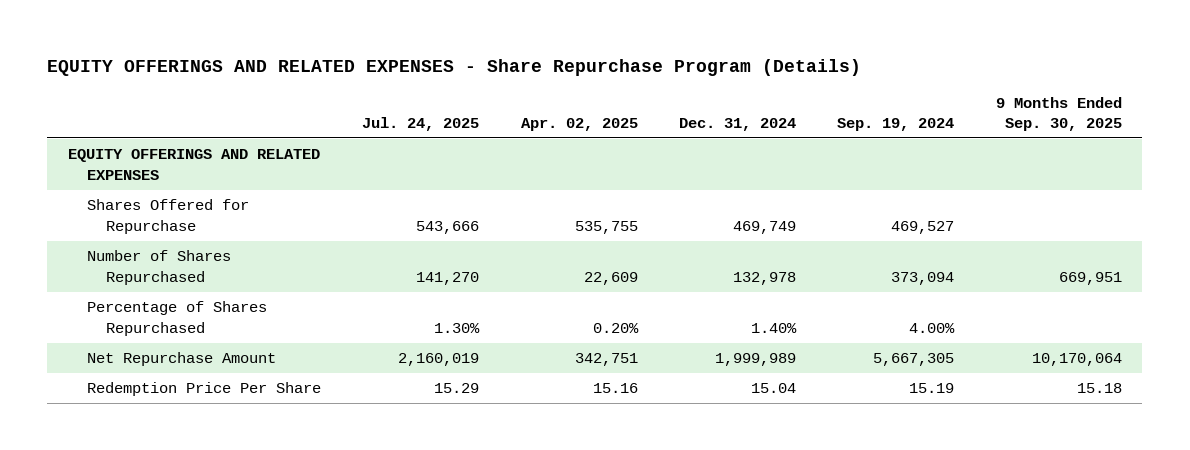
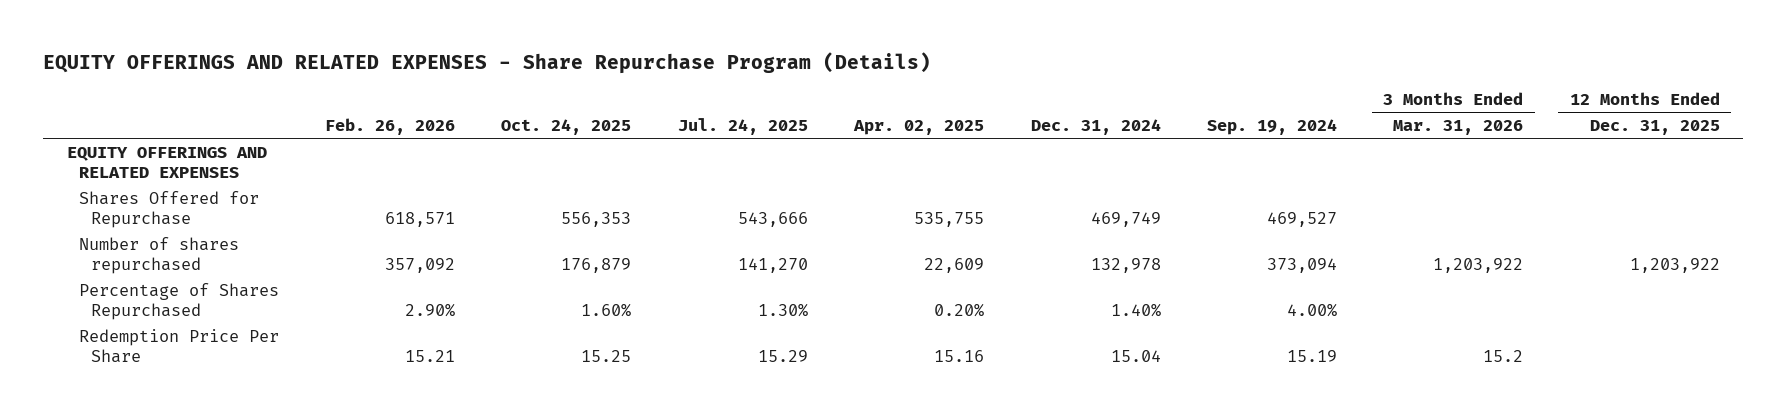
- | Jul. 24, 2025 | Apr. 02, 2025 | Dec. 31, 2024 | Sep. 19, 2024 | 9 Months Ended Sep. 30, 2025
+ | Feb. 26, 2026 | Oct. 24, 2025 | Jul. 24, 2025 | Apr. 02, 2025 | Dec. 31, 2024 | Sep. 19, 2024 | 3 Months Ended Mar. 31, 2026 | 12 Months Ended Dec. 31, 2025
- Number of Shares Repurchased | 141,270 | 22,609 | 132,978 | 373,094 | 669,951
+ Number of shares repurchased | 357,092 | 176,879 | 141,270 | 22,609 | 132,978 | 373,094 | 1,203,922 | 1,203,922
- Net Repurchase Amount | 2,160,019 | 342,751 | 1,999,989 | 5,667,305 | 10,170,064

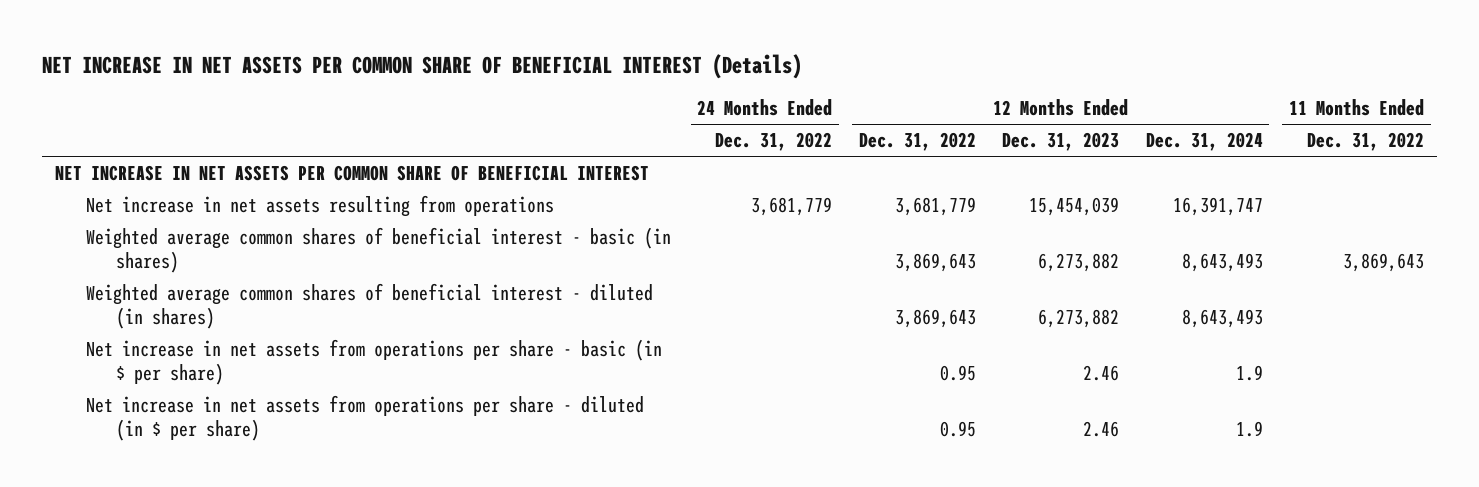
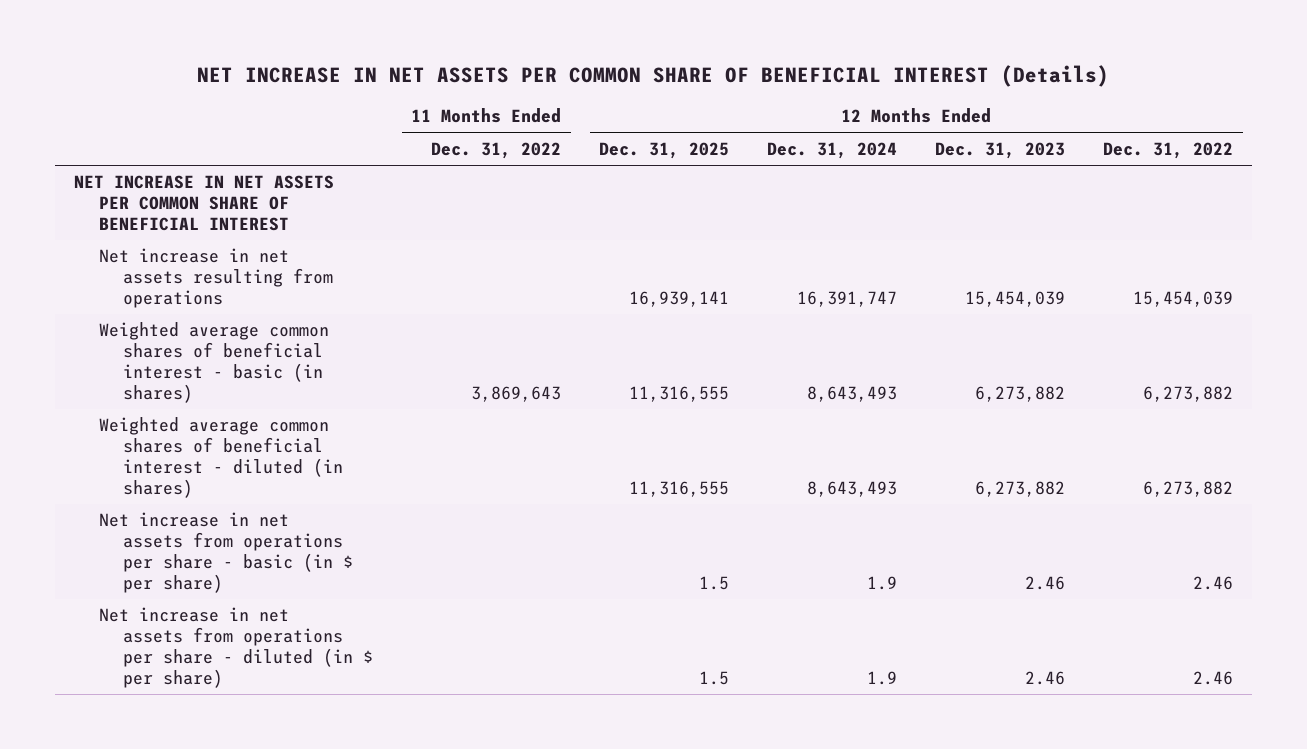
- | 24 Months Ended Dec. 31, 2022 | 12 Months Ended Dec. 31, 2022 | 12 Months Ended Dec. 31, 2023 | 12 Months Ended Dec. 31, 2024 | 11 Months Ended Dec. 31, 2022
+ | 11 Months Ended Dec. 31, 2022 | 12 Months Ended Dec. 31, 2025 | 12 Months Ended Dec. 31, 2024 | 12 Months Ended Dec. 31, 2023 | 12 Months Ended Dec. 31, 2022
- Net increase in net assets resulting from operations | 3,681,779 | 3,681,779 | 15,454,039 | 16,391,747 |
- Weighted average common shares of beneficial interest - basic (in shares) | | 3,869,643 | 6,273,882 | 8,643,493 | 3,869,643
- Weighted average common shares of beneficial interest - diluted (in shares) | | 3,869,643 | 6,273,882 | 8,643,493 |
- Net increase in net assets from operations per share - basic (in $ per share) | | 0.95 | 2.46 | 1.9 |
- Net increase in net assets from operations per share - diluted (in $ per share) | | 0.95 | 2.46 | 1.9 |
+ Net increase in net assets resulting from operations | | 16,939,141 | 16,391,747 | 15,454,039 | 15,454,039
+ Weighted average common shares of beneficial interest - basic (in shares) | 3,869,643 | 11,316,555 | 8,643,493 | 6,273,882 | 6,273,882
+ Weighted average common shares of beneficial interest - diluted (in shares) | | 11,316,555 | 8,643,493 | 6,273,882 | 6,273,882
+ Net increase in net assets from operations per share - basic (in $ per share) | | 1.5 | 1.9 | 2.46 | 2.46
+ Net increase in net assets from operations per share - diluted (in $ per share) | | 1.5 | 1.9 | 2.46 | 2.46

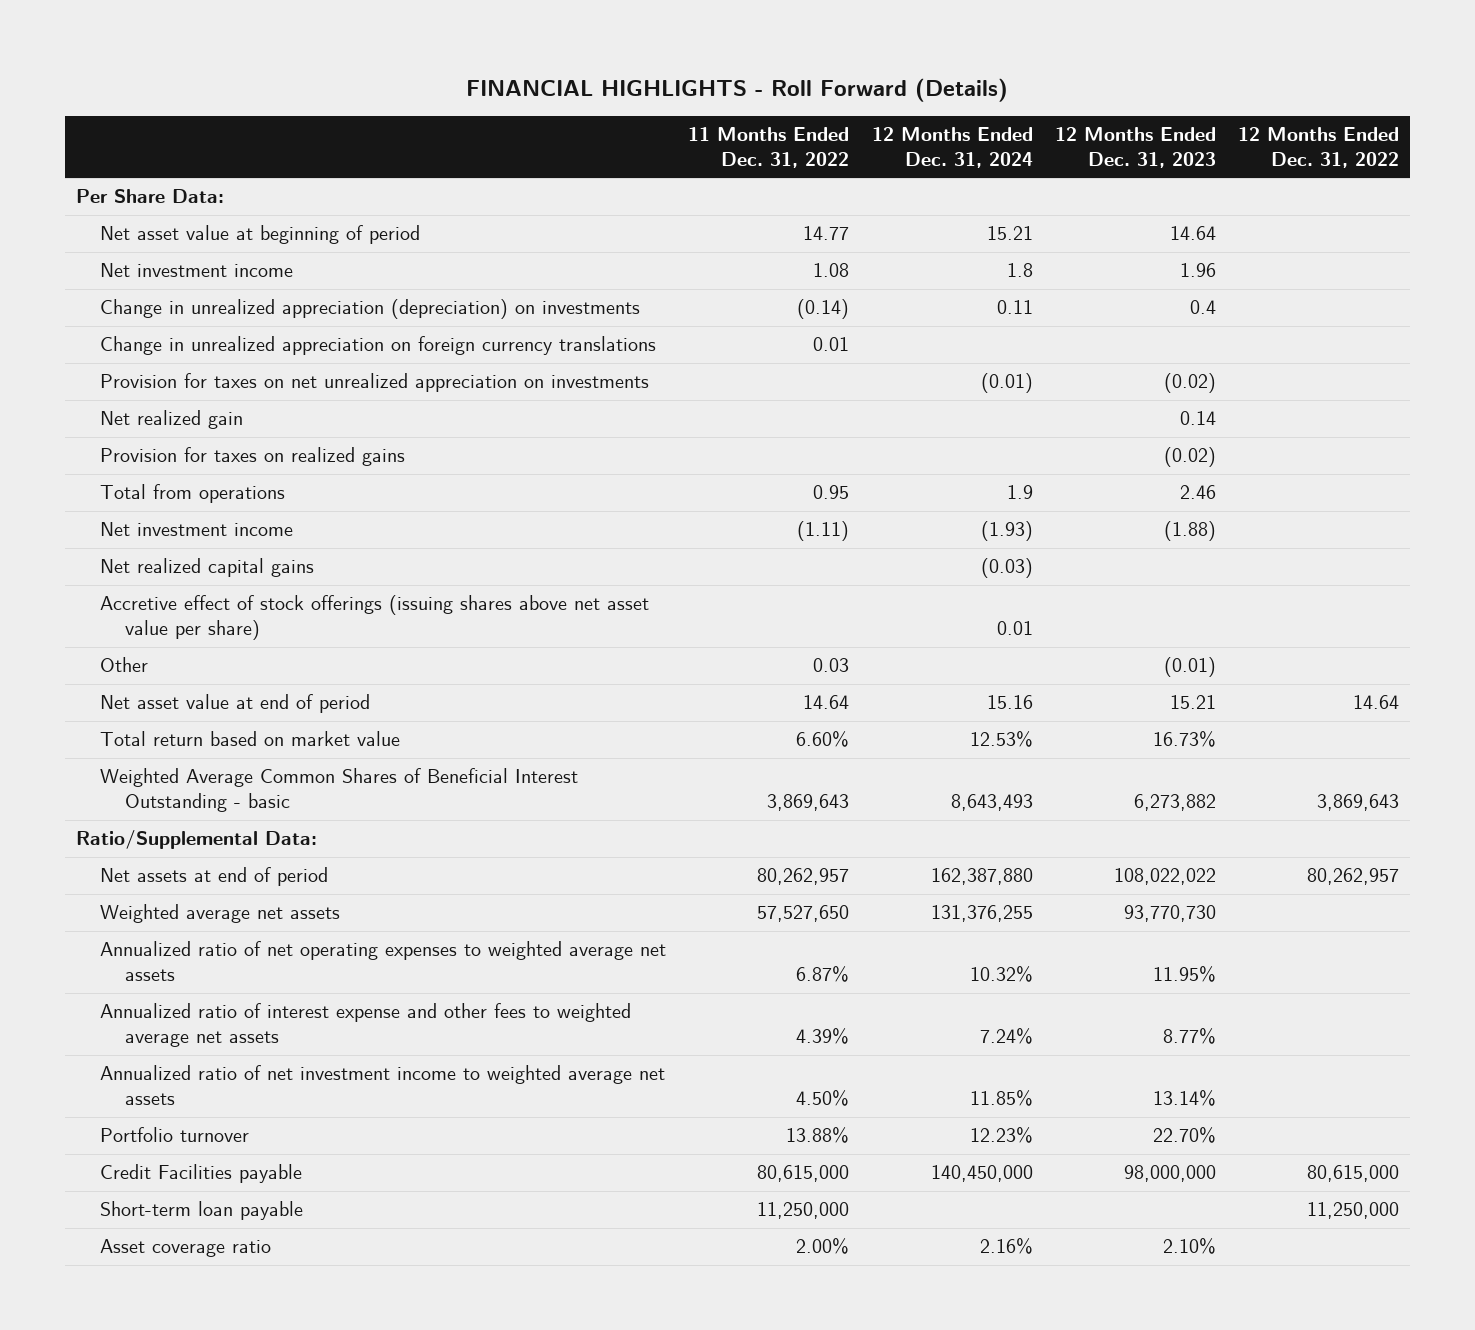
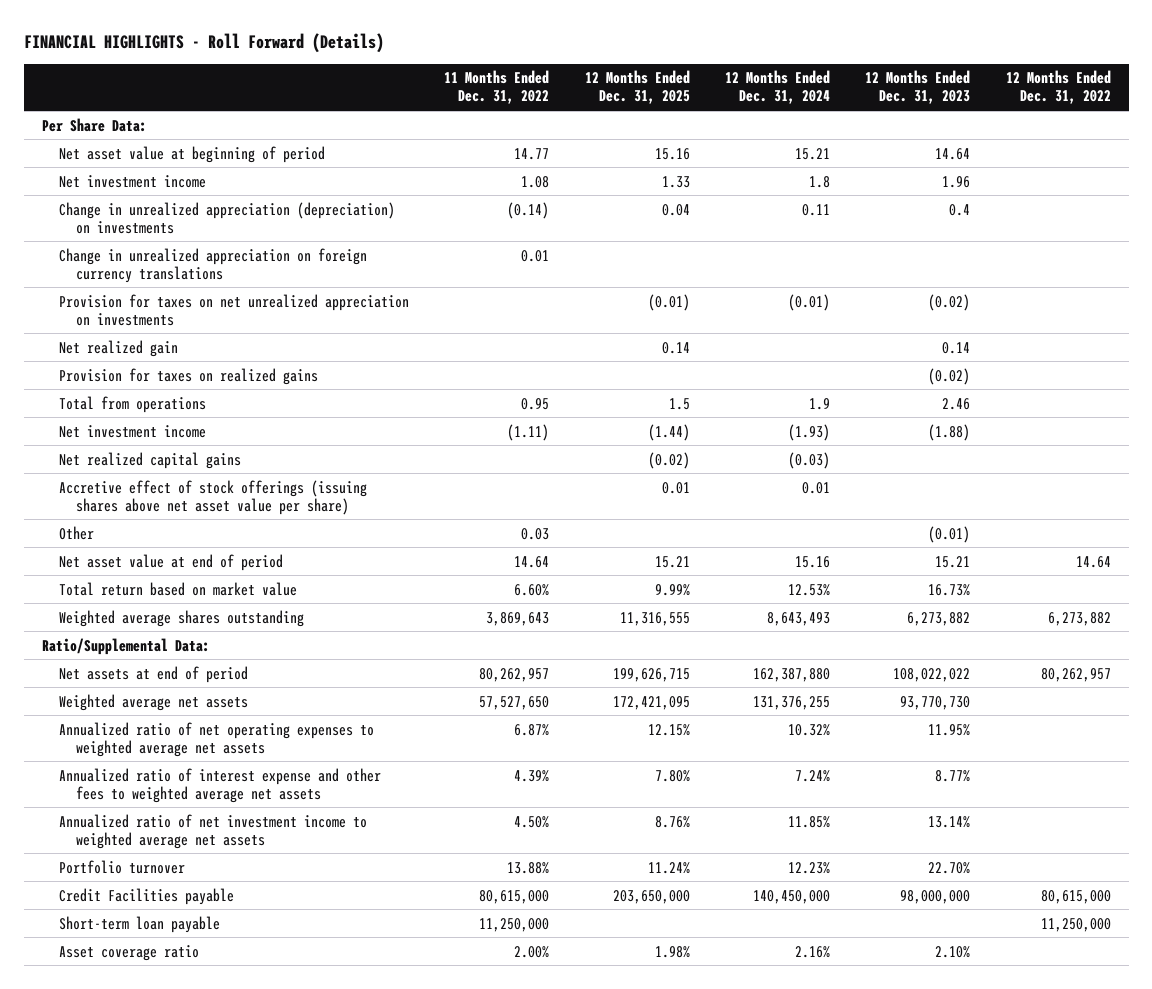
- | 11 Months Ended Dec. 31, 2022 | 12 Months Ended Dec. 31, 2024 | 12 Months Ended Dec. 31, 2023 | 12 Months Ended Dec. 31, 2022
+ | 11 Months Ended Dec. 31, 2022 | 12 Months Ended Dec. 31, 2025 | 12 Months Ended Dec. 31, 2024 | 12 Months Ended Dec. 31, 2023 | 12 Months Ended Dec. 31, 2022
- Weighted Average Common Shares of Beneficial Interest Outstanding - basic | 3,869,643 | 8,643,493 | 6,273,882 | 3,869,643
+ Weighted average shares outstanding | 3,869,643 | 11,316,555 | 8,643,493 | 6,273,882 | 6,273,882

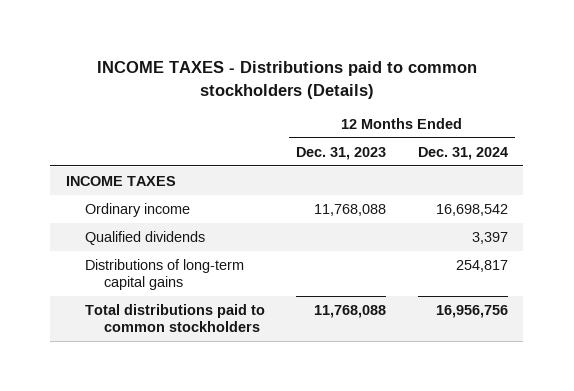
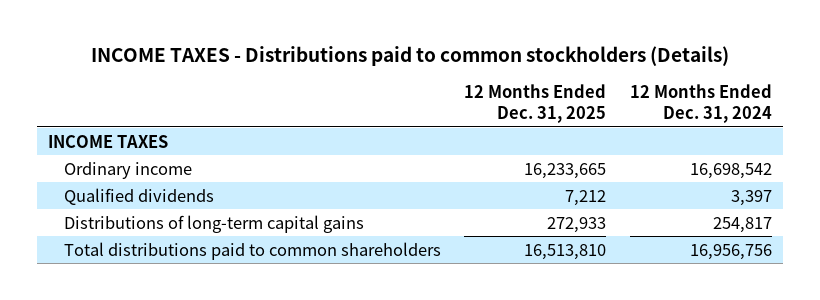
- | 12 Months Ended Dec. 31, 2023 | 12 Months Ended Dec. 31, 2024
+ | 12 Months Ended Dec. 31, 2025 | 12 Months Ended Dec. 31, 2024
- Total distributions paid to common stockholders | 11,768,088 | 16,956,756
+ Total distributions paid to common shareholders | 16,513,810 | 16,956,756

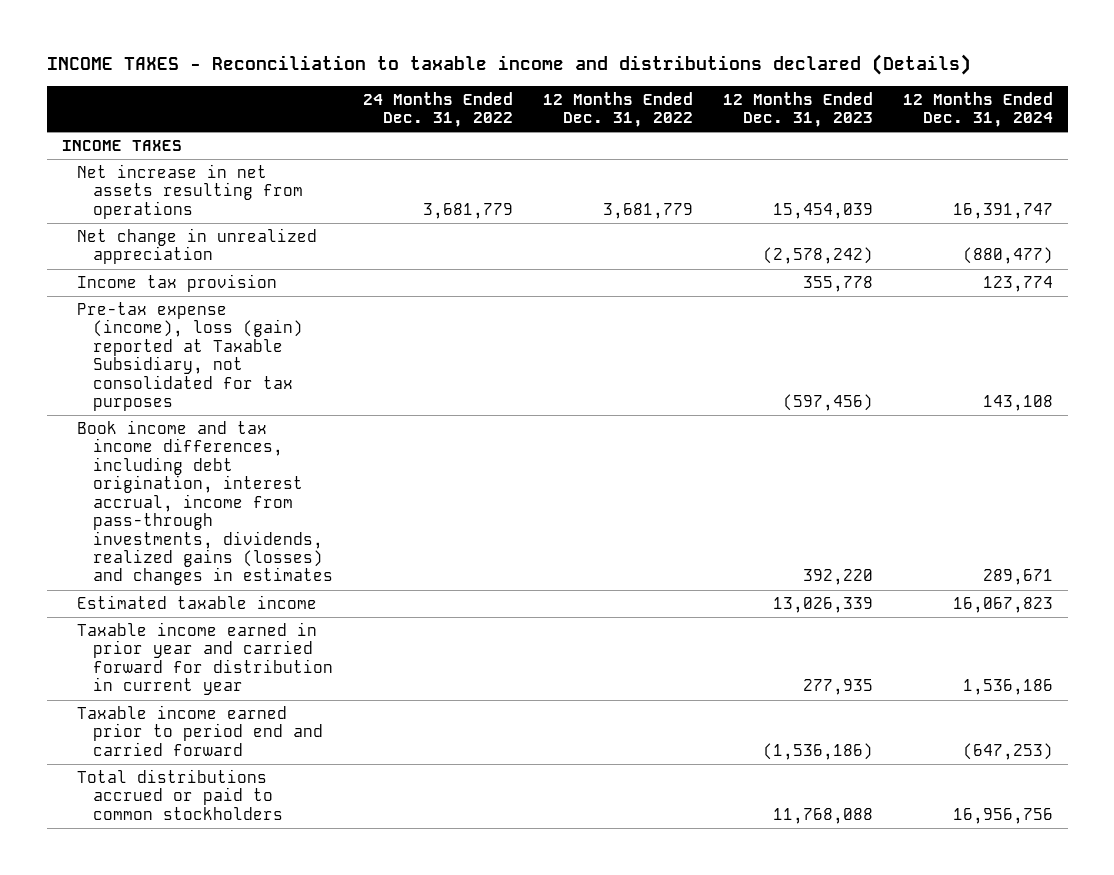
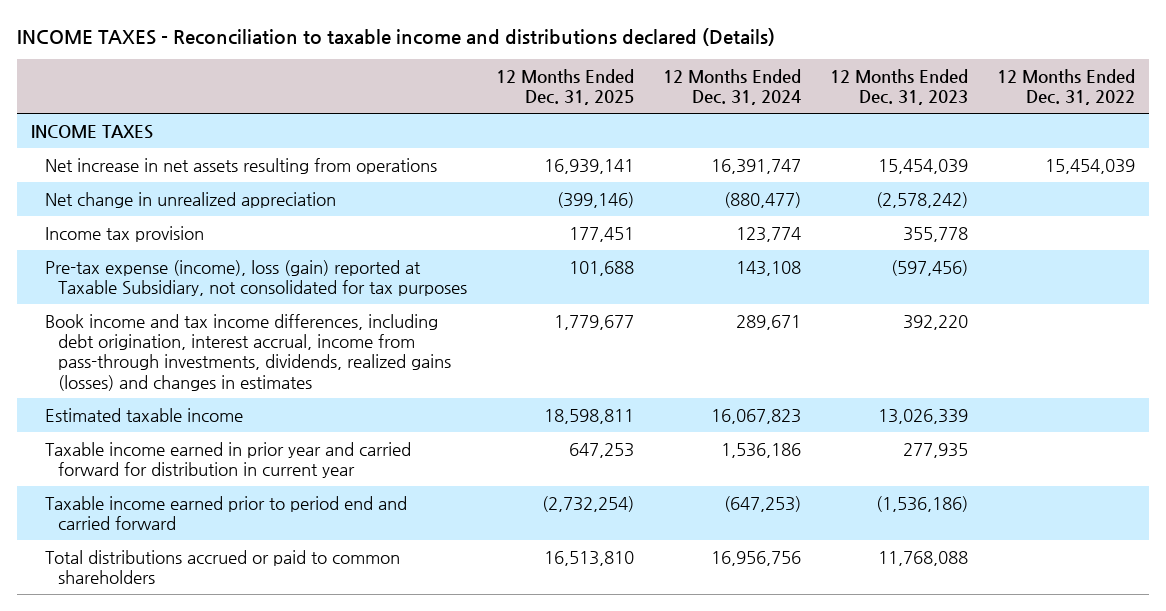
- | 24 Months Ended Dec. 31, 2022 | 12 Months Ended Dec. 31, 2022 | 12 Months Ended Dec. 31, 2023 | 12 Months Ended Dec. 31, 2024
+ | 12 Months Ended Dec. 31, 2025 | 12 Months Ended Dec. 31, 2024 | 12 Months Ended Dec. 31, 2023 | 12 Months Ended Dec. 31, 2022
- Net increase in net assets resulting from operations | 3,681,779 | 3,681,779 | 15,454,039 | 16,391,747
+ Net increase in net assets resulting from operations | 16,939,141 | 16,391,747 | 15,454,039 | 15,454,039
- Total distributions accrued or paid to common stockholders | | | 11,768,088 | 16,956,756
+ Total distributions accrued or paid to common shareholders | 16,513,810 | 16,956,756 | 11,768,088 |

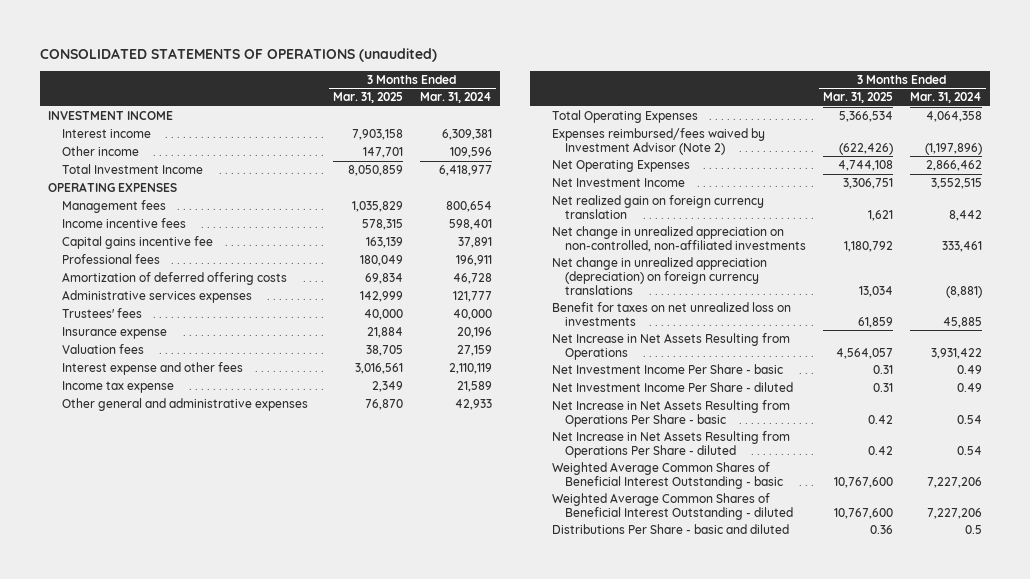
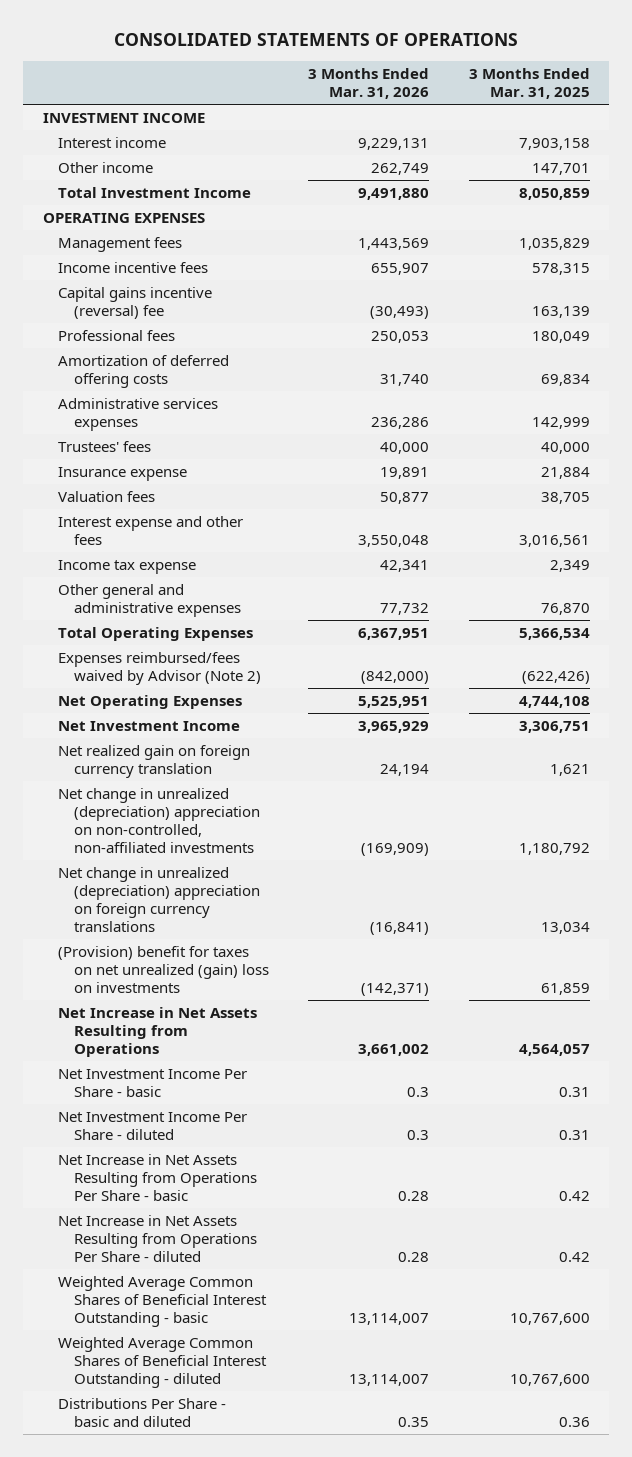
- CONSOLIDATED STATEMENTS OF OPERATIONS (unaudited)
+ CONSOLIDATED STATEMENTS OF OPERATIONS
- | 3 Months Ended Mar. 31, 2025 | 3 Months Ended Mar. 31, 2024
+ | 3 Months Ended Mar. 31, 2026 | 3 Months Ended Mar. 31, 2025
- Capital gains incentive fee | 163,139 | 37,891
+ Capital gains incentive (reversal) fee | (30,493) | 163,139
- Expenses reimbursed/fees waived by Investment Advisor (Note 2) | (622,426) | (1,197,896)
+ Expenses reimbursed/fees waived by Advisor (Note 2) | (842,000) | (622,426)
- Net change in unrealized appreciation on non-controlled, non-affiliated investments | 1,180,792 | 333,461
- Net change in unrealized appreciation (depreciation) on foreign currency translations | 13,034 | (8,881)
- Benefit for taxes on net unrealized loss on investments | 61,859 | 45,885
+ Net change in unrealized (depreciation) appreciation on non-controlled, non-affiliated investments | (169,909) | 1,180,792
+ Net change in unrealized (depreciation) appreciation on foreign currency translations | (16,841) | 13,034
+ (Provision) benefit for taxes on net unrealized (gain) loss on investments | (142,371) | 61,859

